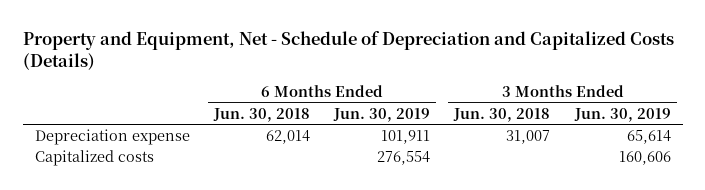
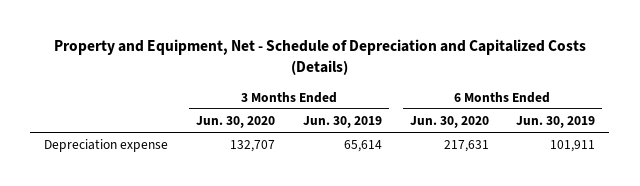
- | 6 Months Ended Jun. 30, 2018 | 6 Months Ended Jun. 30, 2019 | 3 Months Ended Jun. 30, 2018 | 3 Months Ended Jun. 30, 2019
+ | 3 Months Ended Jun. 30, 2020 | 3 Months Ended Jun. 30, 2019 | 6 Months Ended Jun. 30, 2020 | 6 Months Ended Jun. 30, 2019
- Capitalized costs | | 276,554 | | 160,606

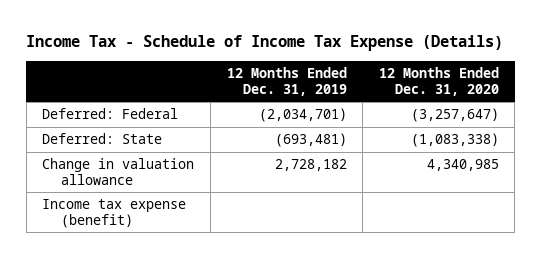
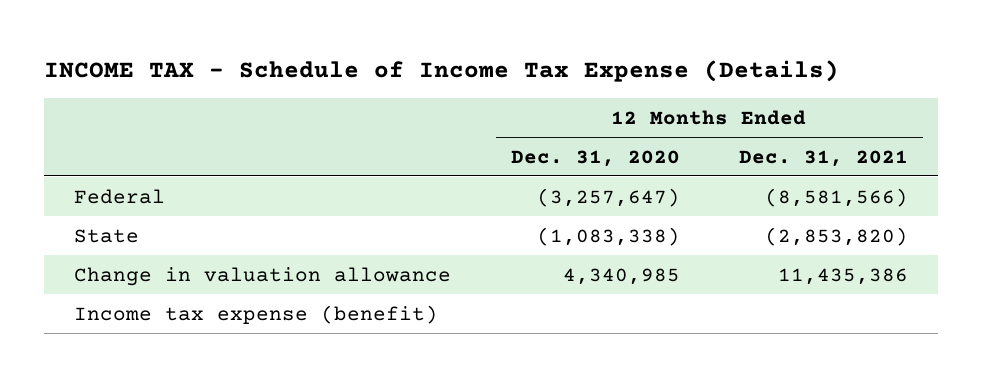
- Income Tax - Schedule of Income Tax Expense (Details)
+ INCOME TAX - Schedule of Income Tax Expense (Details)
- | 12 Months Ended Dec. 31, 2019 | 12 Months Ended Dec. 31, 2020
+ | 12 Months Ended Dec. 31, 2020 | 12 Months Ended Dec. 31, 2021
- Deferred: Federal | (2,034,701) | (3,257,647)
- Deferred: State | (693,481) | (1,083,338)
+ Federal | (3,257,647) | (8,581,566)
+ State | (1,083,338) | (2,853,820)

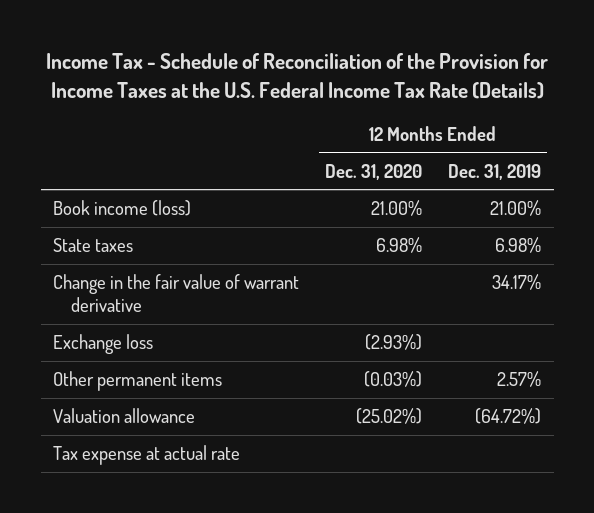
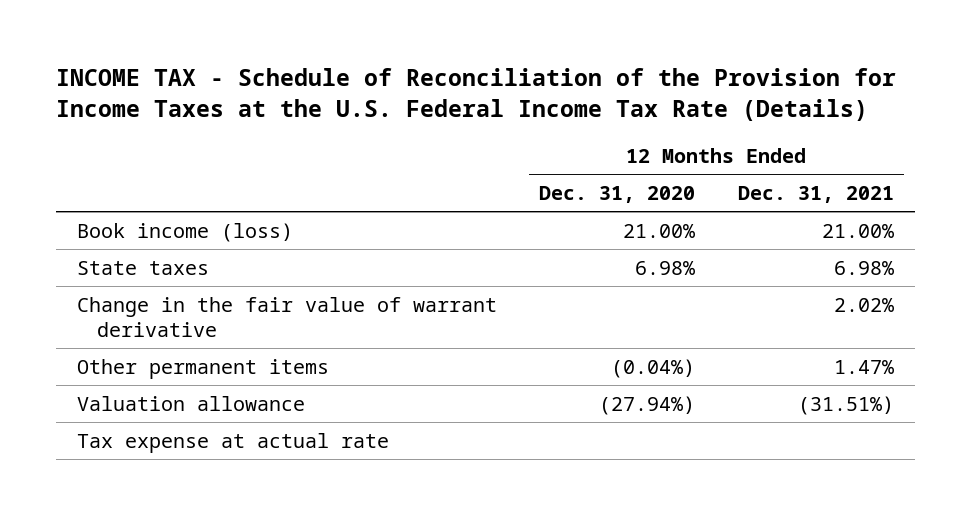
- Income Tax - Schedule of Reconciliation of the Provision for Income Taxes at the U.S. Federal Income Tax Rate (Details)
+ INCOME TAX - Schedule of Reconciliation of the Provision for Income Taxes at the U.S. Federal Income Tax Rate (Details)
- | 12 Months Ended Dec. 31, 2020 | 12 Months Ended Dec. 31, 2019
+ | 12 Months Ended Dec. 31, 2020 | 12 Months Ended Dec. 31, 2021
- Exchange loss | (2.93%) |
- Other permanent items | (0.03%) | 2.57%
- Valuation allowance | (25.02%) | (64.72%)
+ Other permanent items | (0.04%) | 1.47%
+ Valuation allowance | (27.94%) | (31.51%)

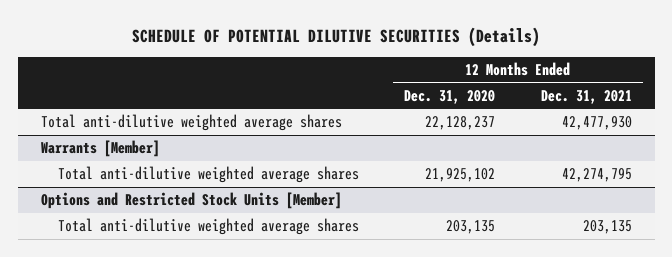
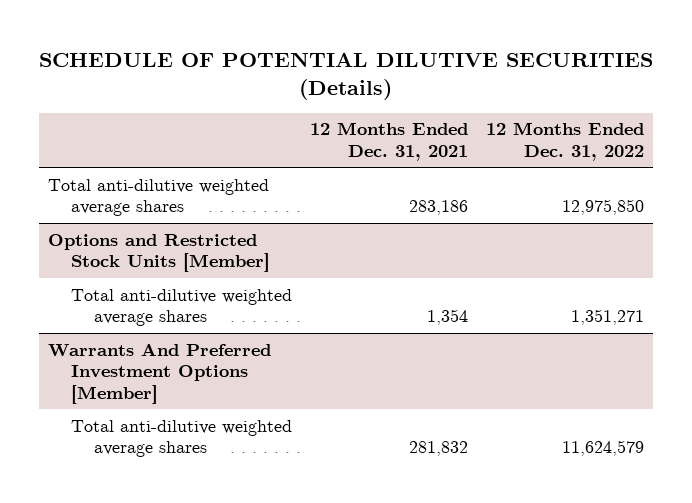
- | 12 Months Ended Dec. 31, 2020 | 12 Months Ended Dec. 31, 2021
+ | 12 Months Ended Dec. 31, 2021 | 12 Months Ended Dec. 31, 2022
- Total anti-dilutive weighted average shares | 22,128,237 | 42,477,930
- Warrants [Member]
- Total anti-dilutive weighted average shares | 21,925,102 | 42,274,795
+ Total anti-dilutive weighted average shares | 283,186 | 12,975,850
@ Options and Restricted Stock Units [Member]
- Total anti-dilutive weighted average shares | 203,135 | 203,135
+ Total anti-dilutive weighted average shares | 1,354 | 1,351,271
+ Warrants And Preferred Investment Options [Member]
+ Total anti-dilutive weighted average shares | 281,832 | 11,624,579

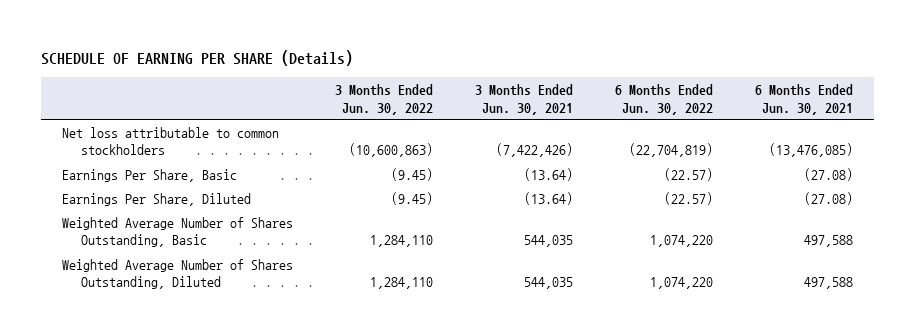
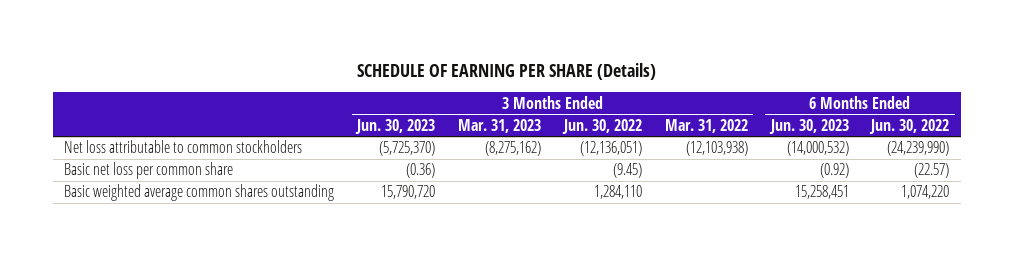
- | 3 Months Ended Jun. 30, 2022 | 3 Months Ended Jun. 30, 2021 | 6 Months Ended Jun. 30, 2022 | 6 Months Ended Jun. 30, 2021
+ | 3 Months Ended Jun. 30, 2023 | 3 Months Ended Mar. 31, 2023 | 3 Months Ended Jun. 30, 2022 | 3 Months Ended Mar. 31, 2022 | 6 Months Ended Jun. 30, 2023 | 6 Months Ended Jun. 30, 2022
- Net loss attributable to common stockholders | (10,600,863) | (7,422,426) | (22,704,819) | (13,476,085)
- Earnings Per Share, Basic | (9.45) | (13.64) | (22.57) | (27.08)
- Earnings Per Share, Diluted | (9.45) | (13.64) | (22.57) | (27.08)
- Weighted Average Number of Shares Outstanding, Basic | 1,284,110 | 544,035 | 1,074,220 | 497,588
- Weighted Average Number of Shares Outstanding, Diluted | 1,284,110 | 544,035 | 1,074,220 | 497,588
+ Net loss attributable to common stockholders | (5,725,370) | (8,275,162) | (12,136,051) | (12,103,938) | (14,000,532) | (24,239,990)
+ Basic net loss per common share | (0.36) | | (9.45) | | (0.92) | (22.57)
+ Basic weighted average common shares outstanding | 15,790,720 | | 1,284,110 | | 15,258,451 | 1,074,220

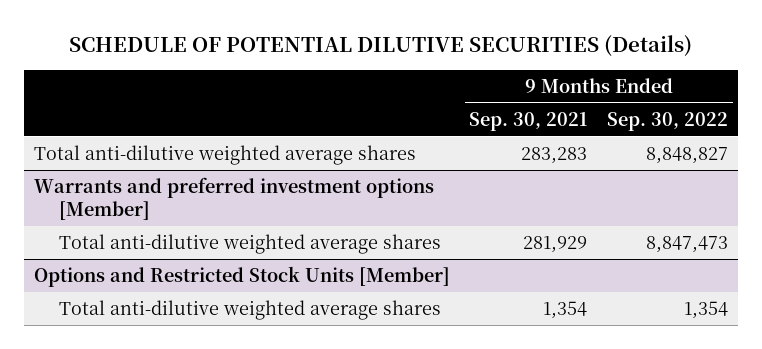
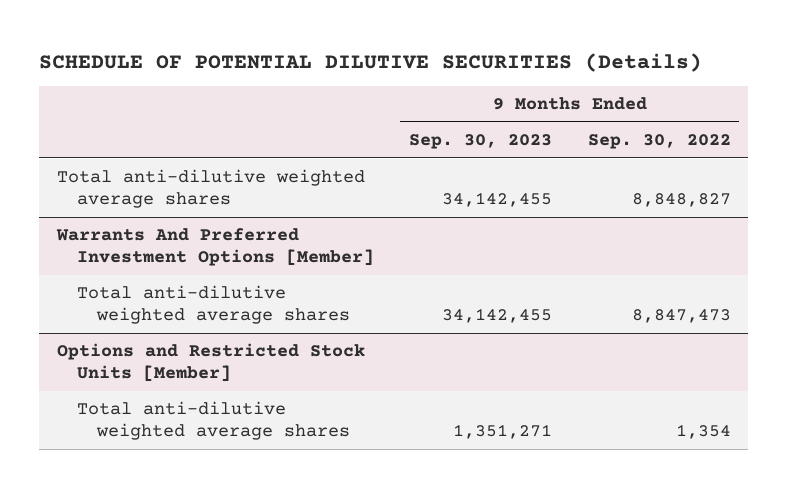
- | 9 Months Ended Sep. 30, 2021 | 9 Months Ended Sep. 30, 2022
+ | 9 Months Ended Sep. 30, 2023 | 9 Months Ended Sep. 30, 2022
- Warrants and preferred investment options [Member]
+ Warrants And Preferred Investment Options [Member]

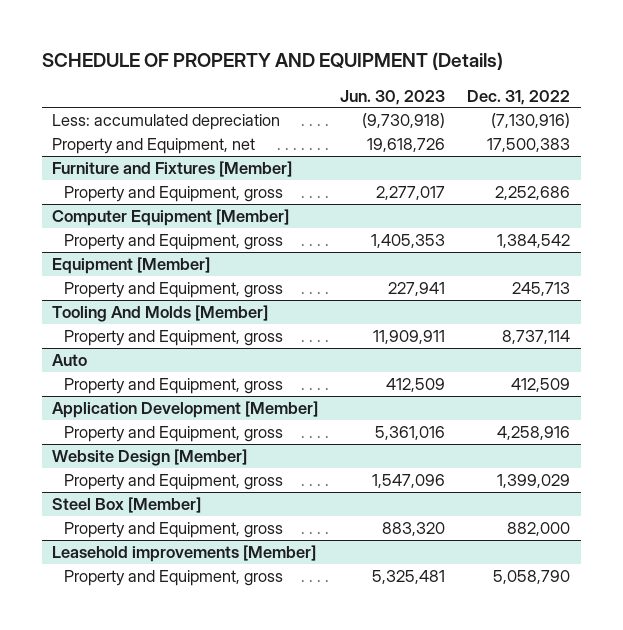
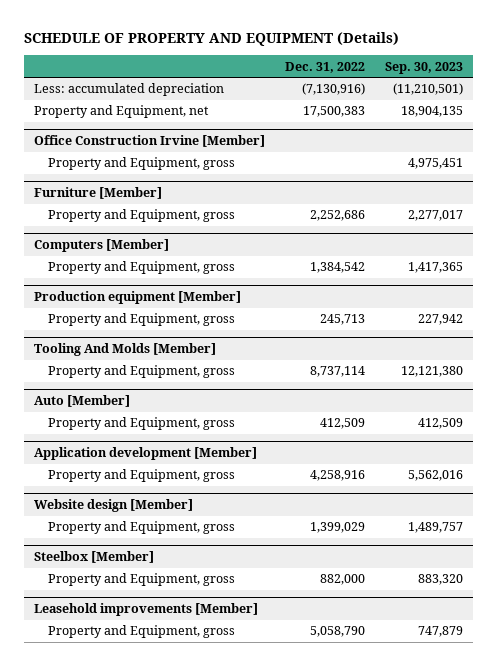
- | Jun. 30, 2023 | Dec. 31, 2022
+ | Dec. 31, 2022 | Sep. 30, 2023
- Furniture and Fixtures [Member]
+ Office Construction Irvine [Member]
+ Property and Equipment, gross | | 4,975,451
+ Furniture [Member]
- Computer Equipment [Member]
+ Computers [Member]
- Equipment [Member]
+ Production equipment [Member]
- Auto
+ Auto [Member]
- Application Development [Member]
+ Application development [Member]
- Website Design [Member]
+ Website design [Member]
- Steel Box [Member]
+ Steelbox [Member]

